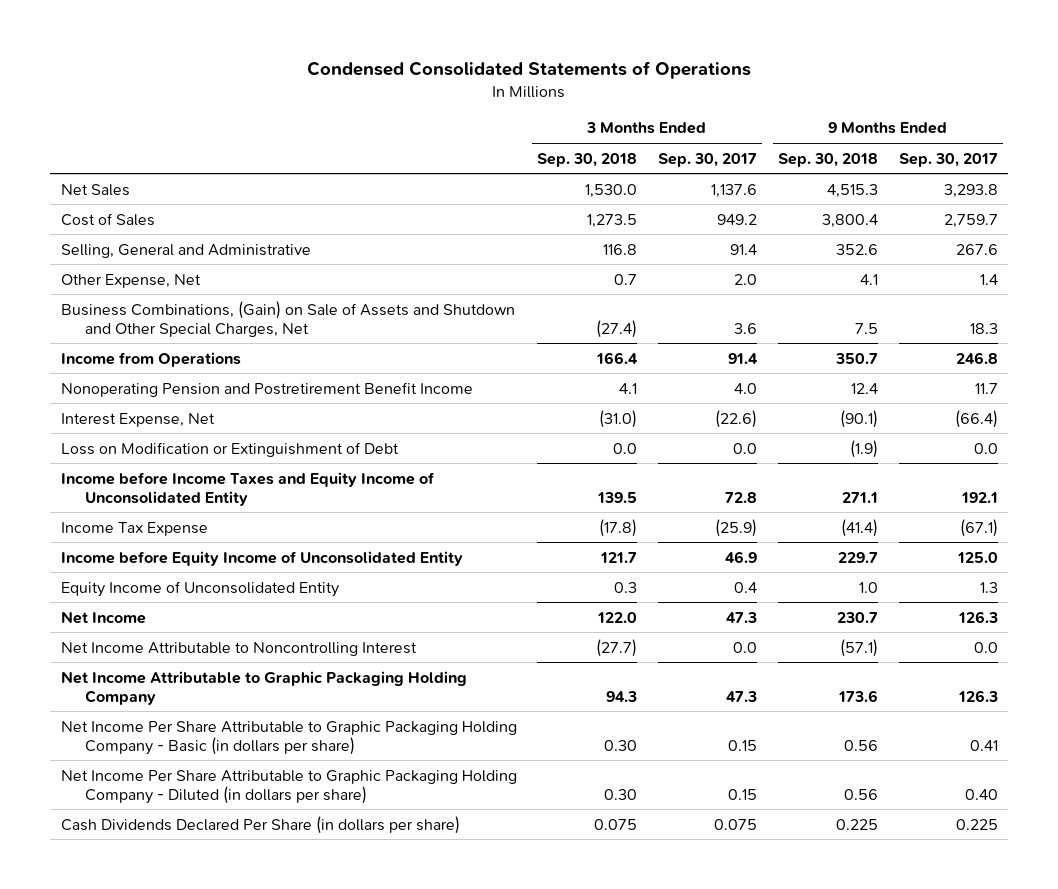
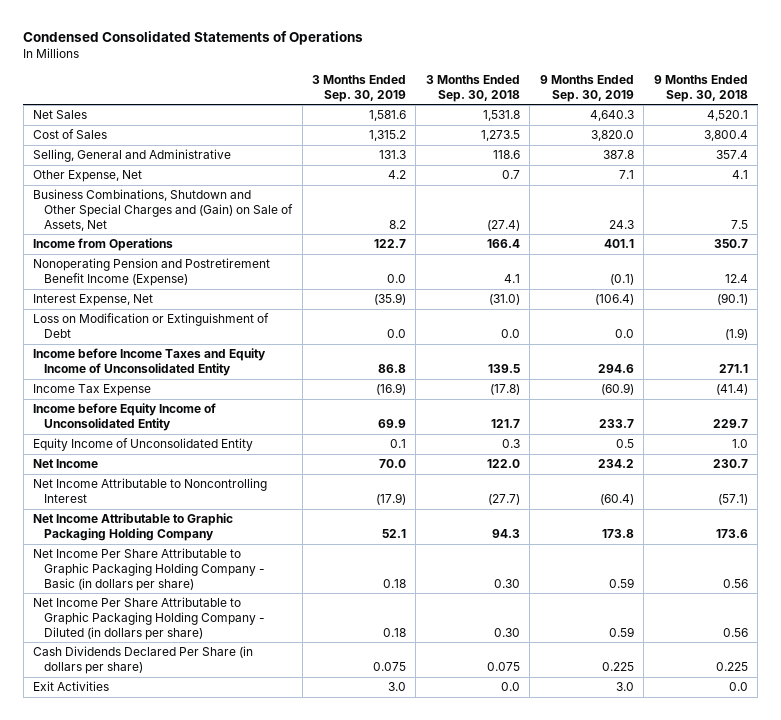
- | 3 Months Ended Sep. 30, 2018 | 3 Months Ended Sep. 30, 2017 | 9 Months Ended Sep. 30, 2018 | 9 Months Ended Sep. 30, 2017
+ | 3 Months Ended Sep. 30, 2019 | 3 Months Ended Sep. 30, 2018 | 9 Months Ended Sep. 30, 2019 | 9 Months Ended Sep. 30, 2018
- Net Sales | 1,530.0 | 1,137.6 | 4,515.3 | 3,293.8
+ Net Sales | 1,581.6 | 1,531.8 | 4,640.3 | 4,520.1
- Selling, General and Administrative | 116.8 | 91.4 | 352.6 | 267.6
+ Selling, General and Administrative | 131.3 | 118.6 | 387.8 | 357.4
- Business Combinations, (Gain) on Sale of Assets and Shutdown and Other Special Charges, Net | (27.4) | 3.6 | 7.5 | 18.3
+ Business Combinations, Shutdown and Other Special Charges and (Gain) on Sale of Assets, Net | 8.2 | (27.4) | 24.3 | 7.5
- Nonoperating Pension and Postretirement Benefit Income | 4.1 | 4.0 | 12.4 | 11.7
+ Nonoperating Pension and Postretirement Benefit Income (Expense) | 0.0 | 4.1 | (0.1) | 12.4
+ Exit Activities | 3.0 | 0.0 | 3.0 | 0.0

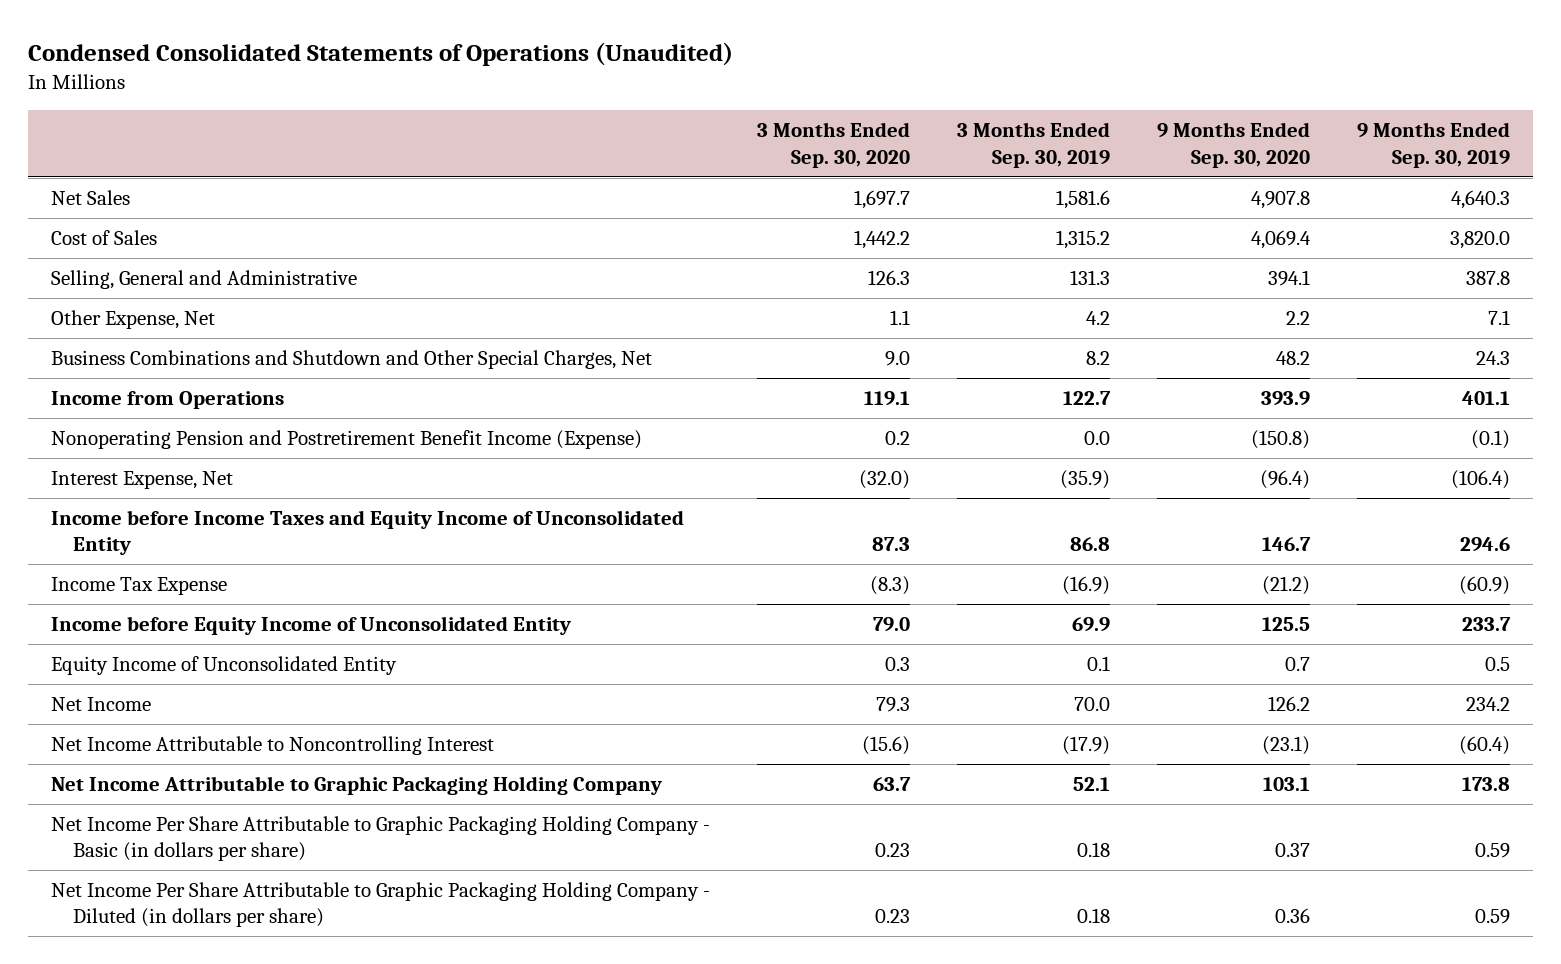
- Condensed Consolidated Statements of Operations
+ Condensed Consolidated Statements of Operations (Unaudited)
- | 3 Months Ended Sep. 30, 2019 | 3 Months Ended Sep. 30, 2018 | 9 Months Ended Sep. 30, 2019 | 9 Months Ended Sep. 30, 2018
+ | 3 Months Ended Sep. 30, 2020 | 3 Months Ended Sep. 30, 2019 | 9 Months Ended Sep. 30, 2020 | 9 Months Ended Sep. 30, 2019
- Business Combinations, Shutdown and Other Special Charges and (Gain) on Sale of Assets, Net | 8.2 | (27.4) | 24.3 | 7.5
+ Business Combinations and Shutdown and Other Special Charges, Net | 9.0 | 8.2 | 48.2 | 24.3
- Loss on Modification or Extinguishment of Debt | 0.0 | 0.0 | 0.0 | (1.9)
- Cash Dividends Declared Per Share (in dollars per share) | 0.075 | 0.075 | 0.225 | 0.225
- Exit Activities | 3.0 | 0.0 | 3.0 | 0.0

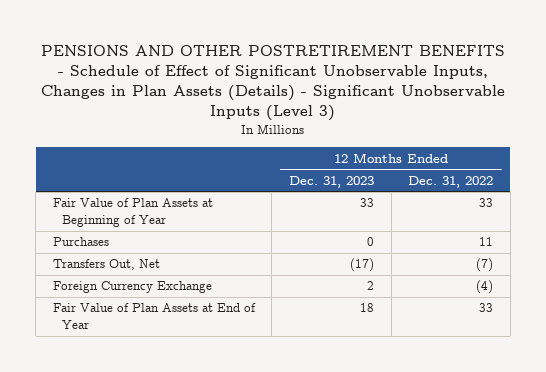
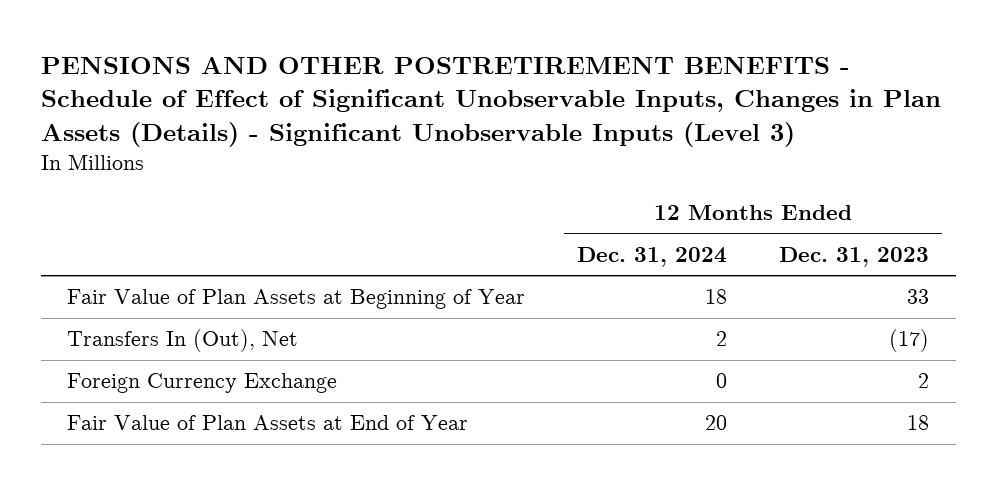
- | 12 Months Ended Dec. 31, 2023 | 12 Months Ended Dec. 31, 2022
+ | 12 Months Ended Dec. 31, 2024 | 12 Months Ended Dec. 31, 2023
- Purchases | 0 | 11
- Transfers Out, Net | (17) | (7)
+ Transfers In (Out), Net | 2 | (17)

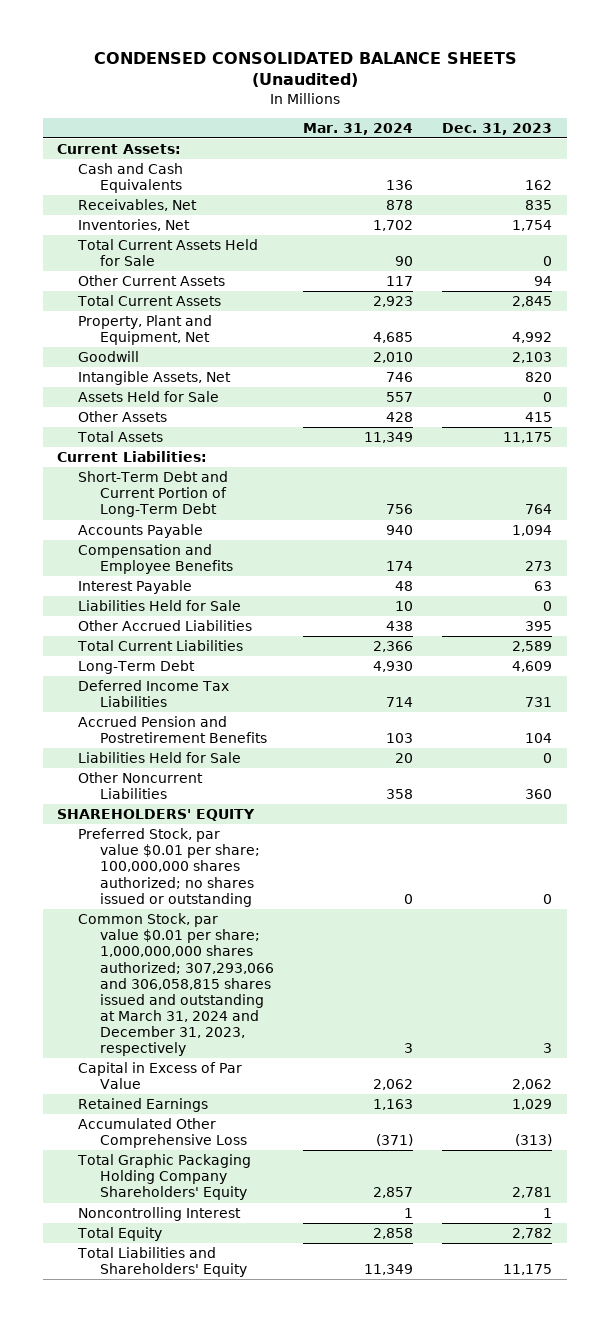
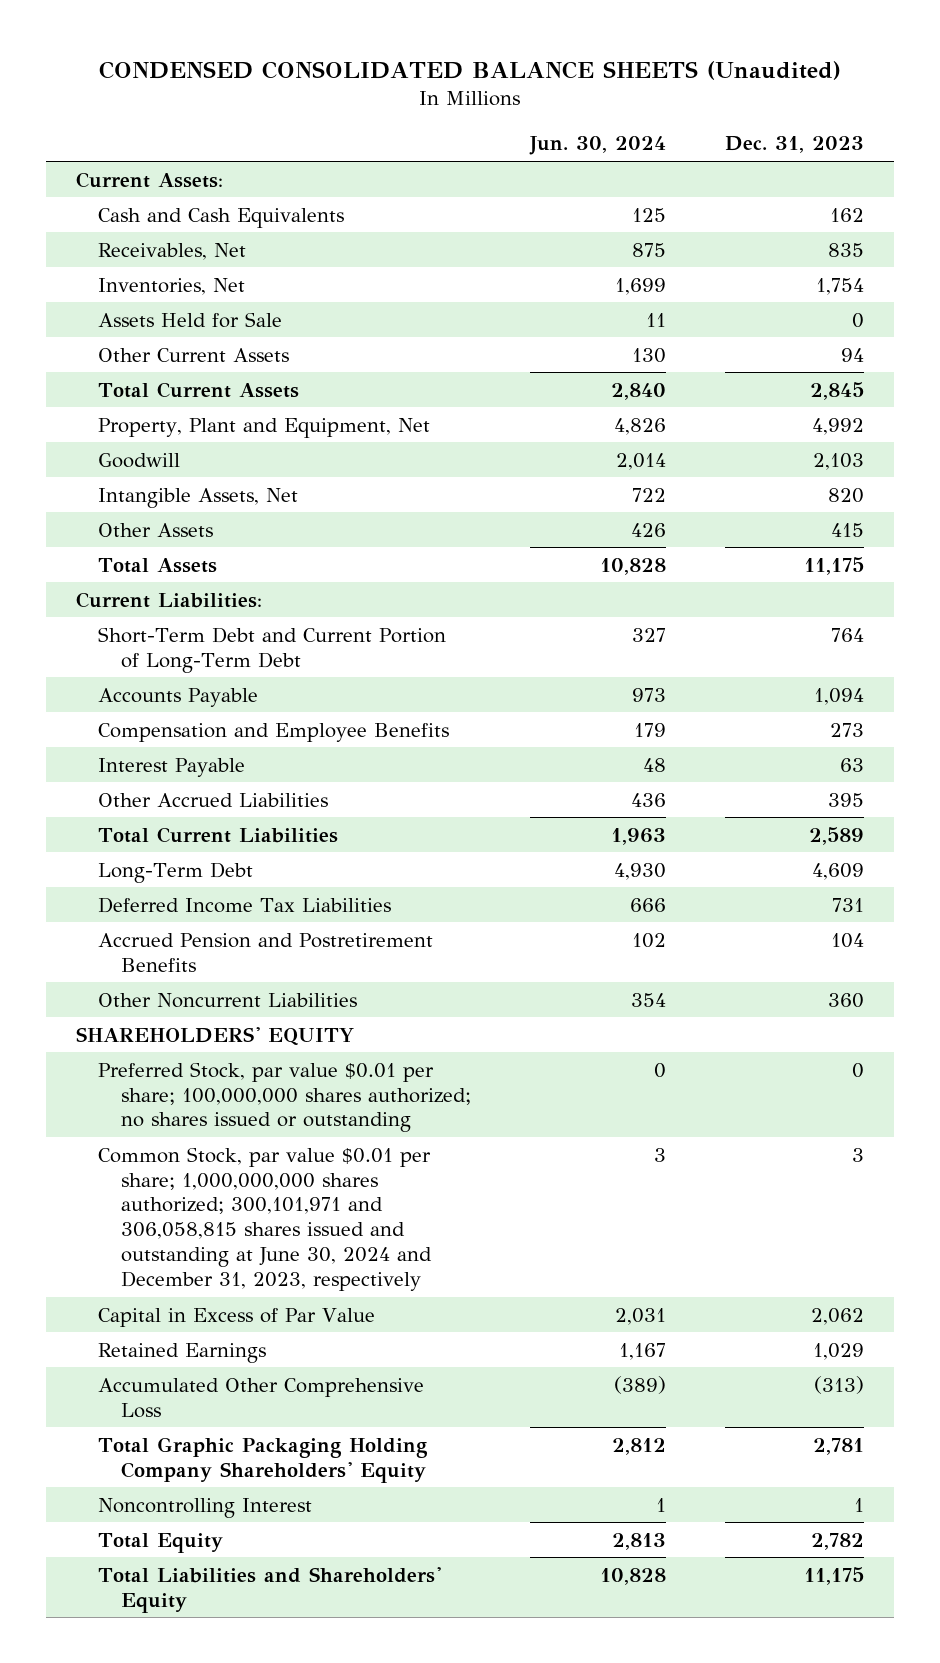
- | Mar. 31, 2024 | Dec. 31, 2023
+ | Jun. 30, 2024 | Dec. 31, 2023
- Total Current Assets Held for Sale | 90 | 0
moved up: Assets Held for Sale | 11 | 0
- Liabilities Held for Sale | 10 | 0
- Liabilities Held for Sale | 20 | 0
- Common Stock, par value $0.01 per share; 1,000,000,000 shares authorized; 307,293,066 and 306,058,815 shares issued and outstanding at March 31, 2024 and December 31, 2023, respectively | 3 | 3
+ Common Stock, par value $0.01 per share; 1,000,000,000 shares authorized; 300,101,971 and 306,058,815 shares issued and outstanding at June 30, 2024 and December 31, 2023, respectively | 3 | 3

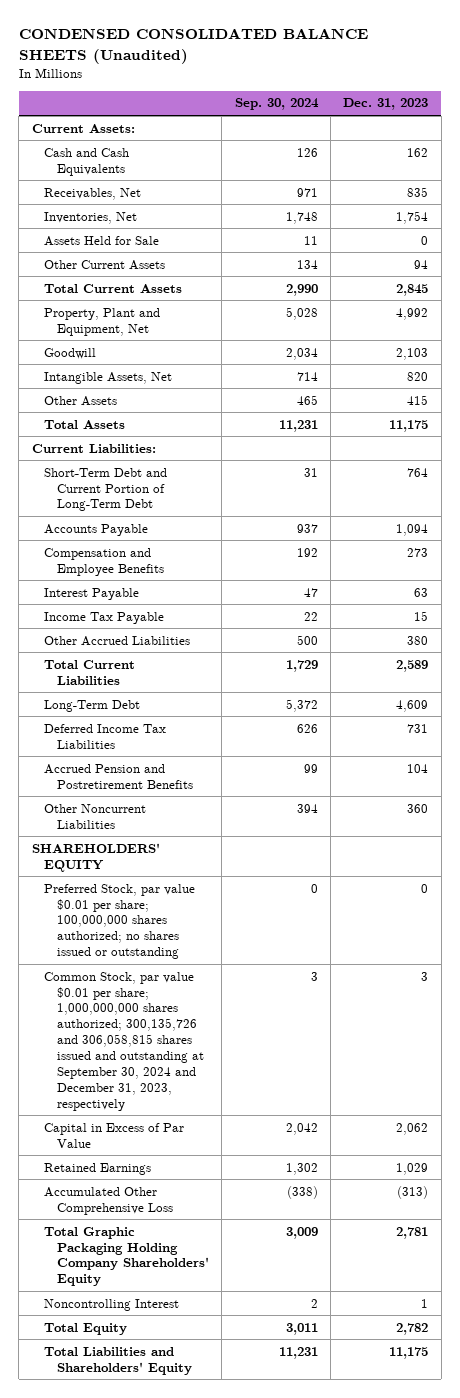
- | Jun. 30, 2024 | Dec. 31, 2023
+ | Sep. 30, 2024 | Dec. 31, 2023
- Other Accrued Liabilities | 436 | 395
+ Income Tax Payable | 22 | 15
+ Other Accrued Liabilities | 500 | 380
- Common Stock, par value $0.01 per share; 1,000,000,000 shares authorized; 300,101,971 and 306,058,815 shares issued and outstanding at June 30, 2024 and December 31, 2023, respectively | 3 | 3
+ Common Stock, par value $0.01 per share; 1,000,000,000 shares authorized; 300,135,726 and 306,058,815 shares issued and outstanding at September 30, 2024 and December 31, 2023, respectively | 3 | 3

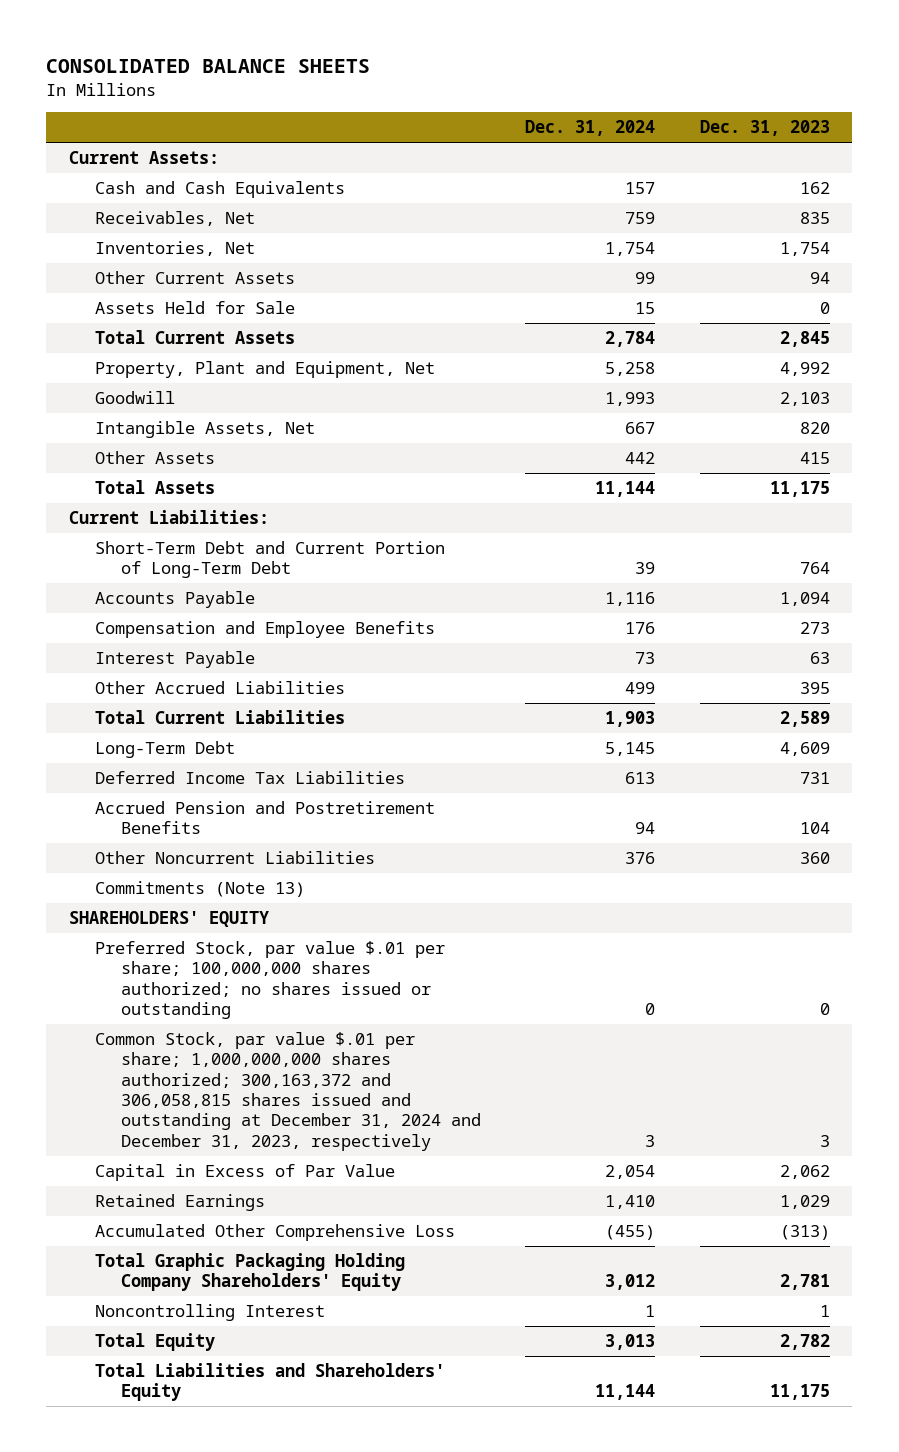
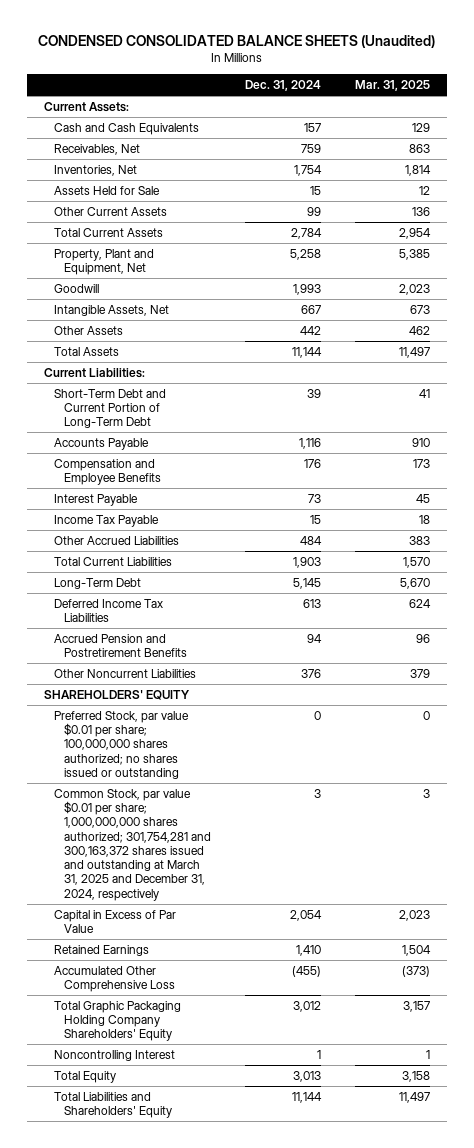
- CONSOLIDATED BALANCE SHEETS
+ CONDENSED CONSOLIDATED BALANCE SHEETS (Unaudited)
- | Dec. 31, 2024 | Dec. 31, 2023
+ | Dec. 31, 2024 | Mar. 31, 2025
moved down: Other Current Assets | 99 | 136
- Other Accrued Liabilities | 499 | 395
+ Income Tax Payable | 15 | 18
+ Other Accrued Liabilities | 484 | 383
- Commitments (Note 13)
- Preferred Stock, par value $.01 per share; 100,000,000 shares authorized; no shares issued or outstanding | 0 | 0
- Common Stock, par value $.01 per share; 1,000,000,000 shares authorized; 300,163,372 and 306,058,815 shares issued and outstanding at December 31, 2024 and December 31, 2023, respectively | 3 | 3
+ Preferred Stock, par value $0.01 per share; 100,000,000 shares authorized; no shares issued or outstanding | 0 | 0
+ Common Stock, par value $0.01 per share; 1,000,000,000 shares authorized; 301,754,281 and 300,163,372 shares issued and outstanding at March 31, 2025 and December 31, 2024, respectively | 3 | 3

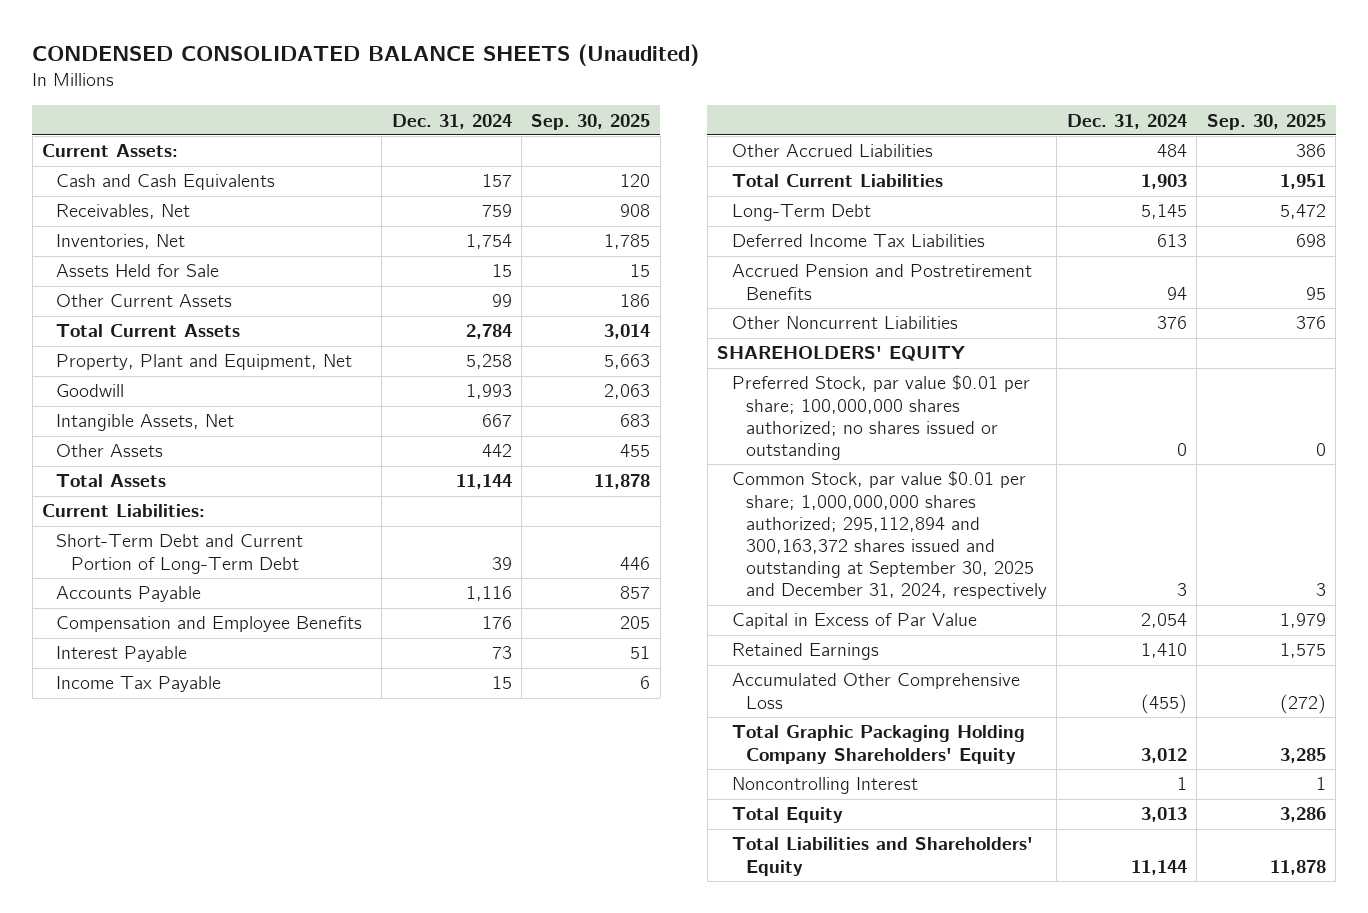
- | Dec. 31, 2024 | Mar. 31, 2025
+ | Dec. 31, 2024 | Sep. 30, 2025
- Common Stock, par value $0.01 per share; 1,000,000,000 shares authorized; 301,754,281 and 300,163,372 shares issued and outstanding at March 31, 2025 and December 31, 2024, respectively | 3 | 3
+ Common Stock, par value $0.01 per share; 1,000,000,000 shares authorized; 295,112,894 and 300,163,372 shares issued and outstanding at September 30, 2025 and December 31, 2024, respectively | 3 | 3

